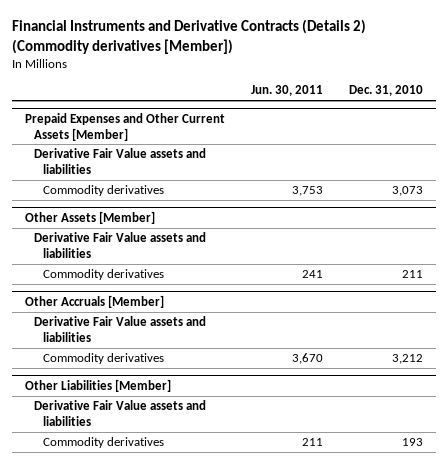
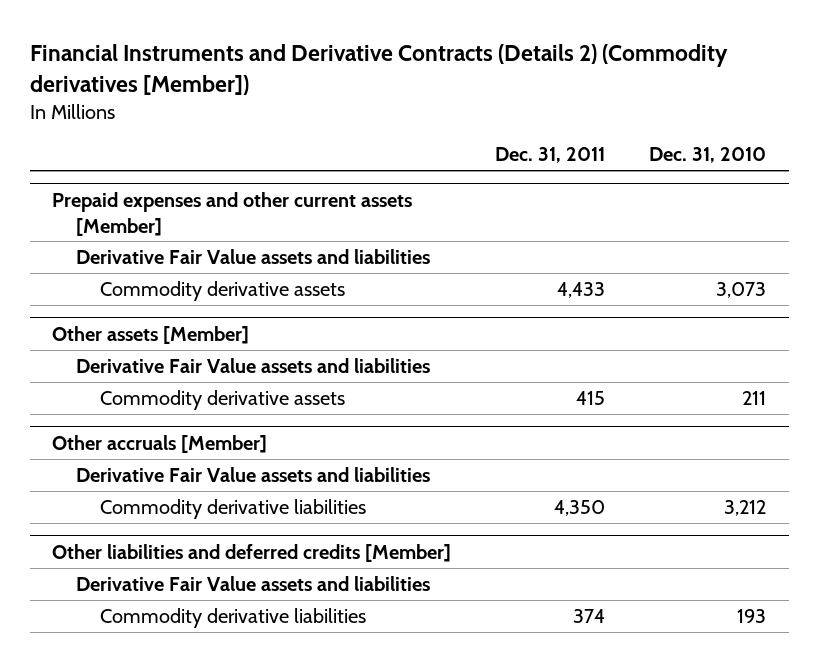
- | Jun. 30, 2011 | Dec. 31, 2010
+ | Dec. 31, 2011 | Dec. 31, 2010
- Prepaid Expenses and Other Current Assets [Member]
+ Prepaid expenses and other current assets [Member]
- Commodity derivatives | 3,753 | 3,073
- Other Assets [Member]
+ Commodity derivative assets | 4,433 | 3,073
+ Other assets [Member]
- Commodity derivatives | 241 | 211
- Other Accruals [Member]
+ Commodity derivative assets | 415 | 211
+ Other accruals [Member]
- Commodity derivatives | 3,670 | 3,212
- Other Liabilities [Member]
+ Commodity derivative liabilities | 4,350 | 3,212
+ Other liabilities and deferred credits [Member]
- Commodity derivatives | 211 | 193
+ Commodity derivative liabilities | 374 | 193

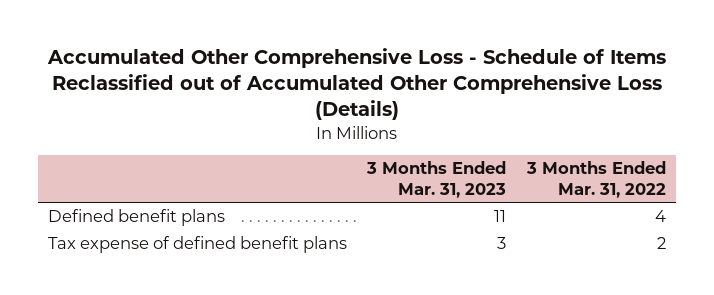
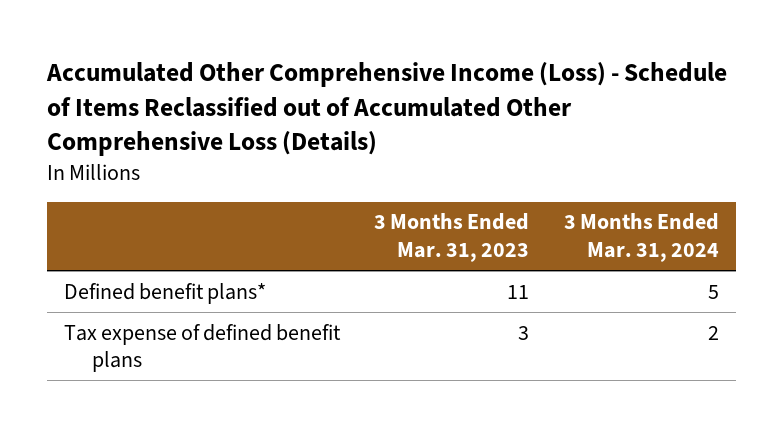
- Accumulated Other Comprehensive Loss - Schedule of Items Reclassified out of Accumulated Other Comprehensive Loss (Details)
+ Accumulated Other Comprehensive Income (Loss) - Schedule of Items Reclassified out of Accumulated Other Comprehensive Loss (Details)
- | 3 Months Ended Mar. 31, 2023 | 3 Months Ended Mar. 31, 2022
+ | 3 Months Ended Mar. 31, 2023 | 3 Months Ended Mar. 31, 2024
- Defined benefit plans | 11 | 4
+ Defined benefit plans* | 11 | 5

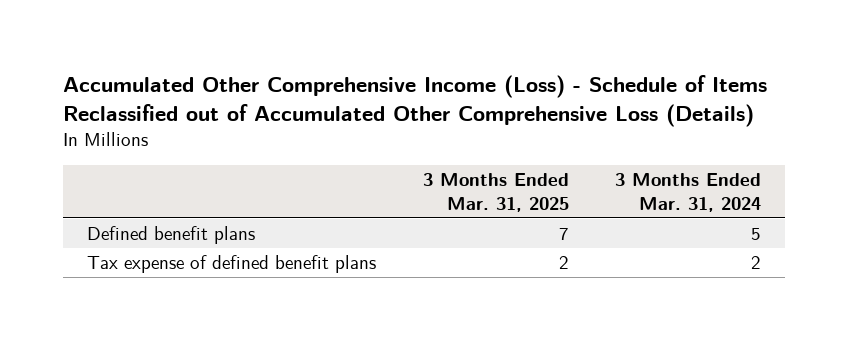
- | 3 Months Ended Mar. 31, 2023 | 3 Months Ended Mar. 31, 2024
+ | 3 Months Ended Mar. 31, 2025 | 3 Months Ended Mar. 31, 2024
- Defined benefit plans* | 11 | 5
+ Defined benefit plans | 7 | 5

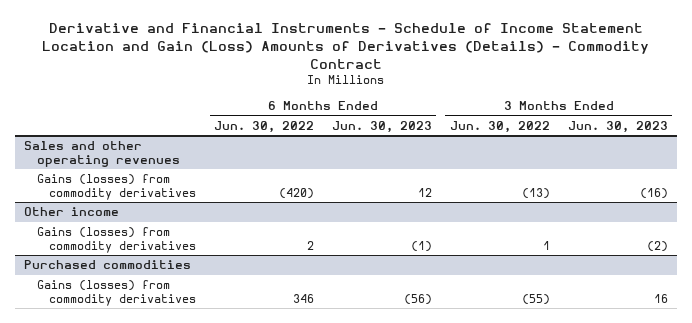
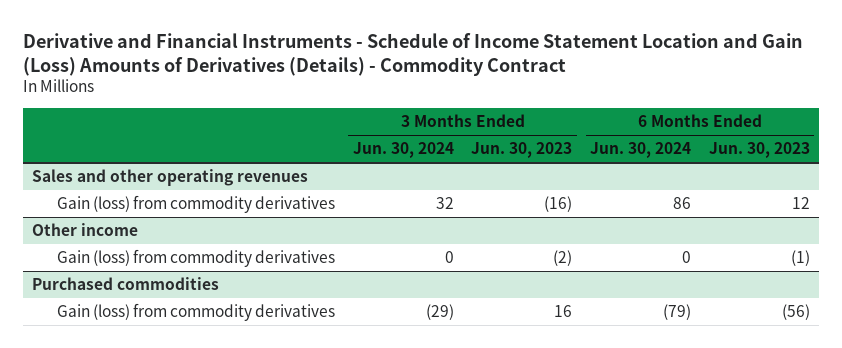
- | 6 Months Ended Jun. 30, 2022 | 6 Months Ended Jun. 30, 2023 | 3 Months Ended Jun. 30, 2022 | 3 Months Ended Jun. 30, 2023
+ | 3 Months Ended Jun. 30, 2024 | 3 Months Ended Jun. 30, 2023 | 6 Months Ended Jun. 30, 2024 | 6 Months Ended Jun. 30, 2023
@ Sales and other operating revenues
- Gains (losses) from commodity derivatives | (420) | 12 | (13) | (16)
+ Gain (loss) from commodity derivatives | 32 | (16) | 86 | 12
@ Other income
- Gains (losses) from commodity derivatives | 2 | (1) | 1 | (2)
+ Gain (loss) from commodity derivatives | 0 | (2) | 0 | (1)
@ Purchased commodities
- Gains (losses) from commodity derivatives | 346 | (56) | (55) | 16
+ Gain (loss) from commodity derivatives | (29) | 16 | (79) | (56)

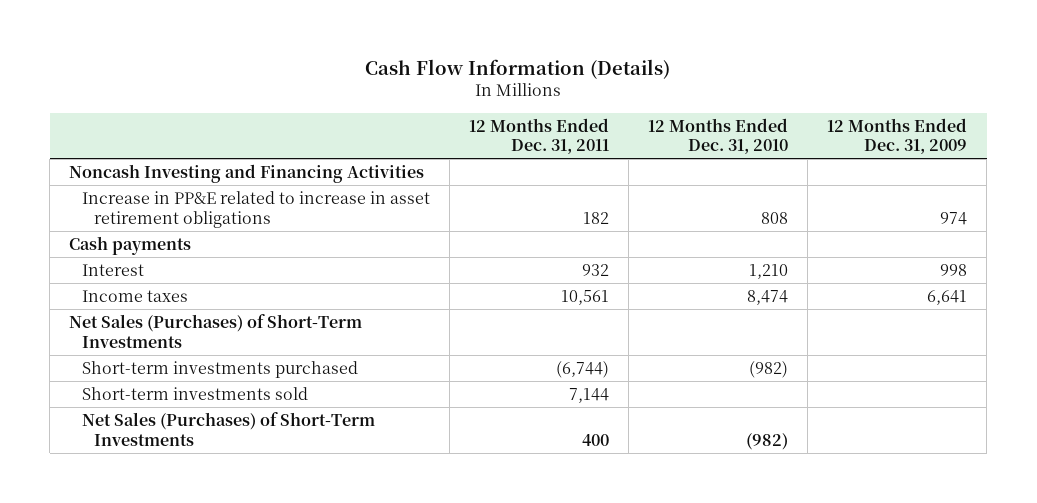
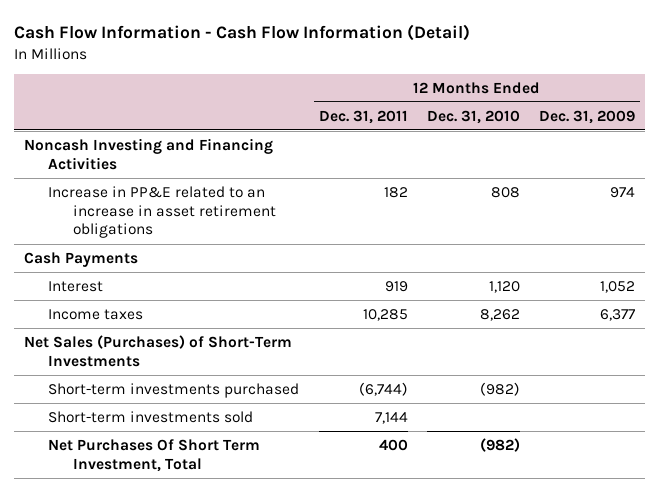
- Cash Flow Information (Details)
+ Cash Flow Information - Cash Flow Information (Detail)
- Increase in PP&E related to increase in asset retirement obligations | 182 | 808 | 974
- Cash payments
- Interest | 932 | 1,210 | 998
- Income taxes | 10,561 | 8,474 | 6,641
+ Increase in PP&E related to an increase in asset retirement obligations | 182 | 808 | 974
+ Cash Payments
+ Interest | 919 | 1,120 | 1,052
+ Income taxes | 10,285 | 8,262 | 6,377
- Net Sales (Purchases) of Short-Term Investments | 400 | (982) |
+ Net Purchases Of Short Term Investment, Total | 400 | (982) |

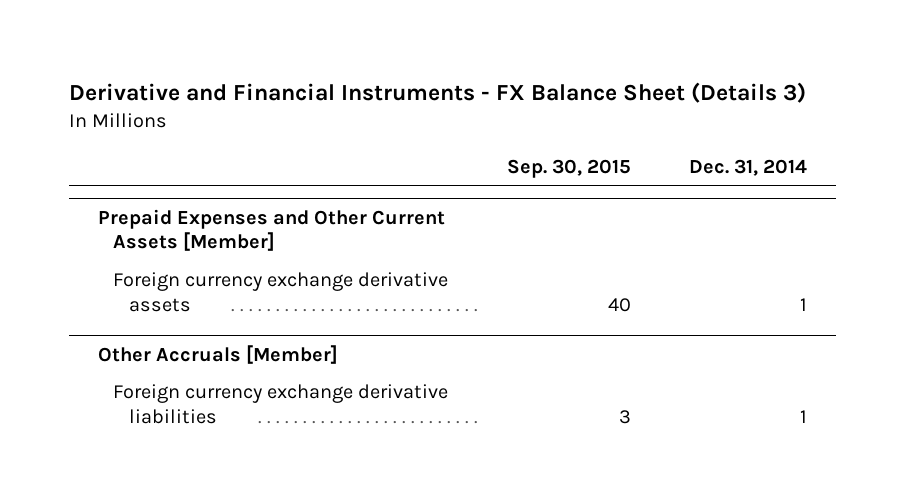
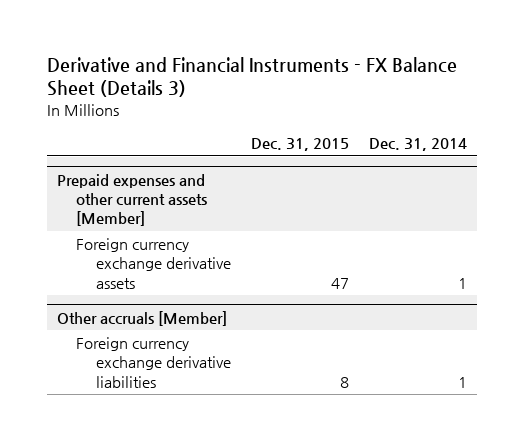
- | Sep. 30, 2015 | Dec. 31, 2014
+ | Dec. 31, 2015 | Dec. 31, 2014
- Prepaid Expenses and Other Current Assets [Member]
+ Prepaid expenses and other current assets [Member]
- Other Accruals [Member]
+ Other accruals [Member]

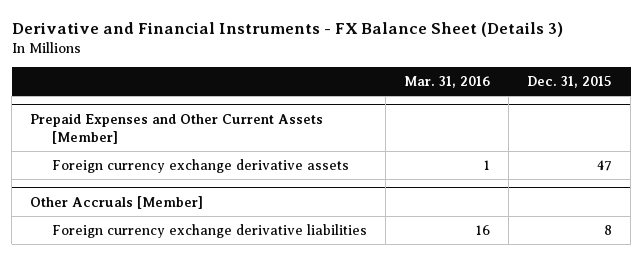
- | Dec. 31, 2015 | Dec. 31, 2014
+ | Mar. 31, 2016 | Dec. 31, 2015
- Prepaid expenses and other current assets [Member]
+ Prepaid Expenses and Other Current Assets [Member]
- Other accruals [Member]
+ Other Accruals [Member]

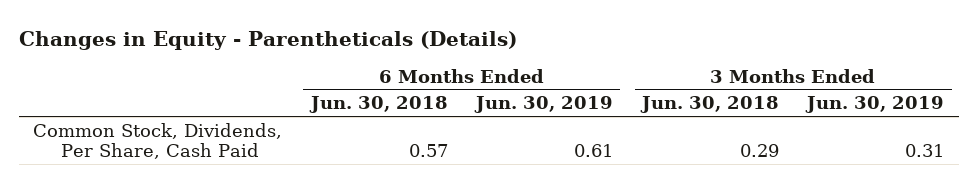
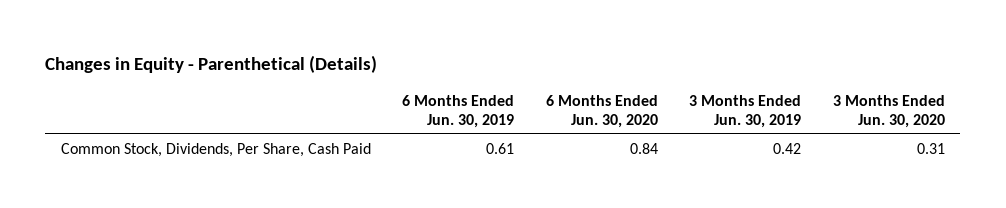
- Changes in Equity - Parentheticals (Details)
+ Changes in Equity - Parenthetical (Details)
- | 6 Months Ended Jun. 30, 2018 | 6 Months Ended Jun. 30, 2019 | 3 Months Ended Jun. 30, 2018 | 3 Months Ended Jun. 30, 2019
+ | 6 Months Ended Jun. 30, 2019 | 6 Months Ended Jun. 30, 2020 | 3 Months Ended Jun. 30, 2019 | 3 Months Ended Jun. 30, 2020
- Common Stock, Dividends, Per Share, Cash Paid | 0.57 | 0.61 | 0.29 | 0.31
+ Common Stock, Dividends, Per Share, Cash Paid | 0.61 | 0.84 | 0.42 | 0.31

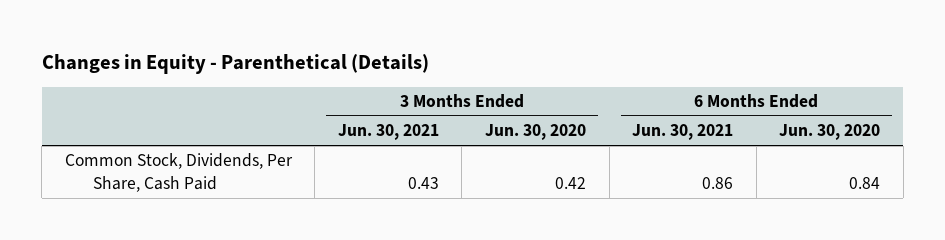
- | 6 Months Ended Jun. 30, 2019 | 6 Months Ended Jun. 30, 2020 | 3 Months Ended Jun. 30, 2019 | 3 Months Ended Jun. 30, 2020
+ | 3 Months Ended Jun. 30, 2021 | 3 Months Ended Jun. 30, 2020 | 6 Months Ended Jun. 30, 2021 | 6 Months Ended Jun. 30, 2020
- Common Stock, Dividends, Per Share, Cash Paid | 0.61 | 0.84 | 0.42 | 0.31
+ Common Stock, Dividends, Per Share, Cash Paid | 0.43 | 0.42 | 0.86 | 0.84

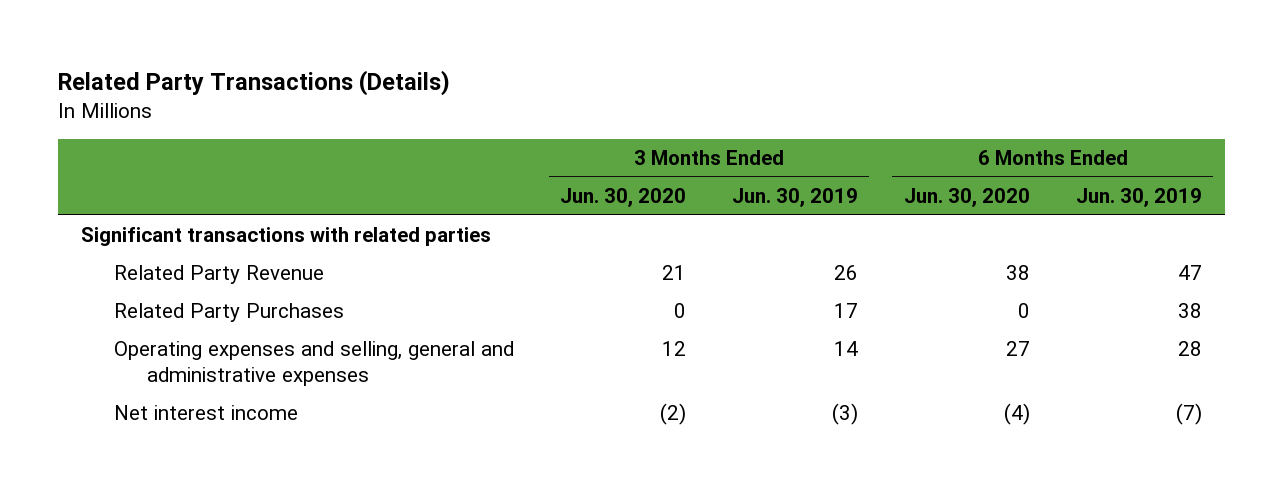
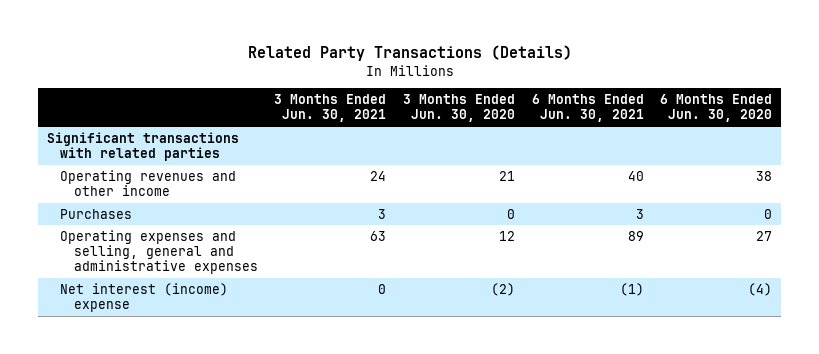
- | 3 Months Ended Jun. 30, 2020 | 3 Months Ended Jun. 30, 2019 | 6 Months Ended Jun. 30, 2020 | 6 Months Ended Jun. 30, 2019
+ | 3 Months Ended Jun. 30, 2021 | 3 Months Ended Jun. 30, 2020 | 6 Months Ended Jun. 30, 2021 | 6 Months Ended Jun. 30, 2020
- Related Party Revenue | 21 | 26 | 38 | 47
- Related Party Purchases | 0 | 17 | 0 | 38
+ Operating revenues and other income | 24 | 21 | 40 | 38
+ Purchases | 3 | 0 | 3 | 0
- Net interest income | (2) | (3) | (4) | (7)
+ Net interest (income) expense | 0 | (2) | (1) | (4)

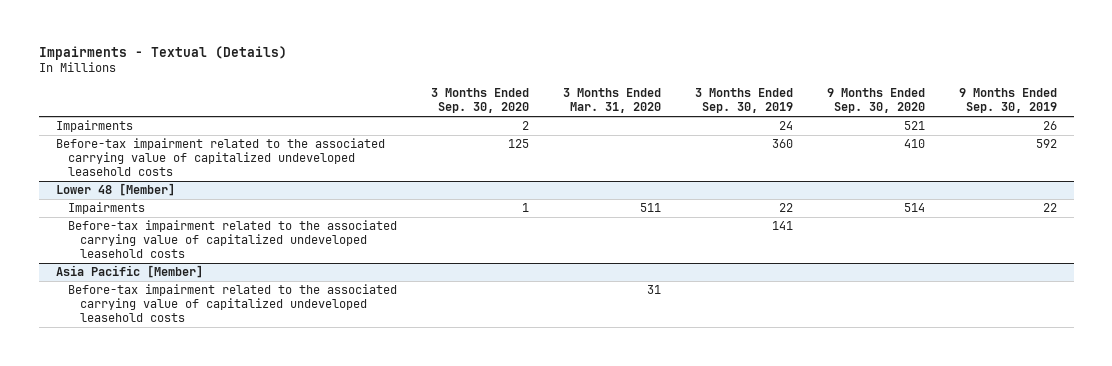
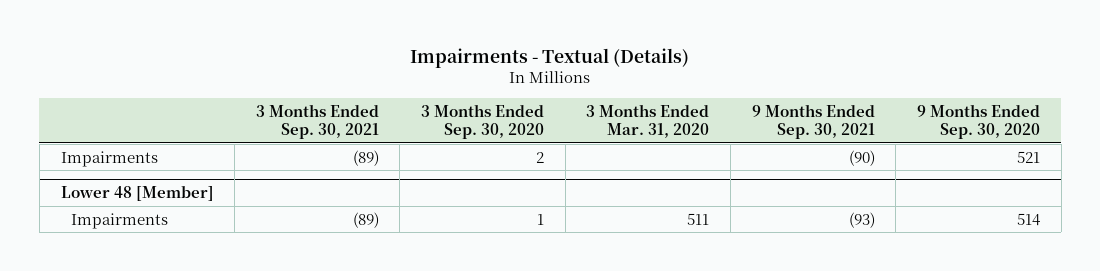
- | 3 Months Ended Sep. 30, 2020 | 3 Months Ended Mar. 31, 2020 | 3 Months Ended Sep. 30, 2019 | 9 Months Ended Sep. 30, 2020 | 9 Months Ended Sep. 30, 2019
+ | 3 Months Ended Sep. 30, 2021 | 3 Months Ended Sep. 30, 2020 | 3 Months Ended Mar. 31, 2020 | 9 Months Ended Sep. 30, 2021 | 9 Months Ended Sep. 30, 2020
- Before-tax impairment related to the associated carrying value of capitalized undeveloped leasehold costs | 125 | | 360 | 410 | 592
@ Lower 48 [Member]
- Before-tax impairment related to the associated carrying value of capitalized undeveloped leasehold costs | | | 141 | |
- Asia Pacific [Member]
- Before-tax impairment related to the associated carrying value of capitalized undeveloped leasehold costs | | 31 | | |

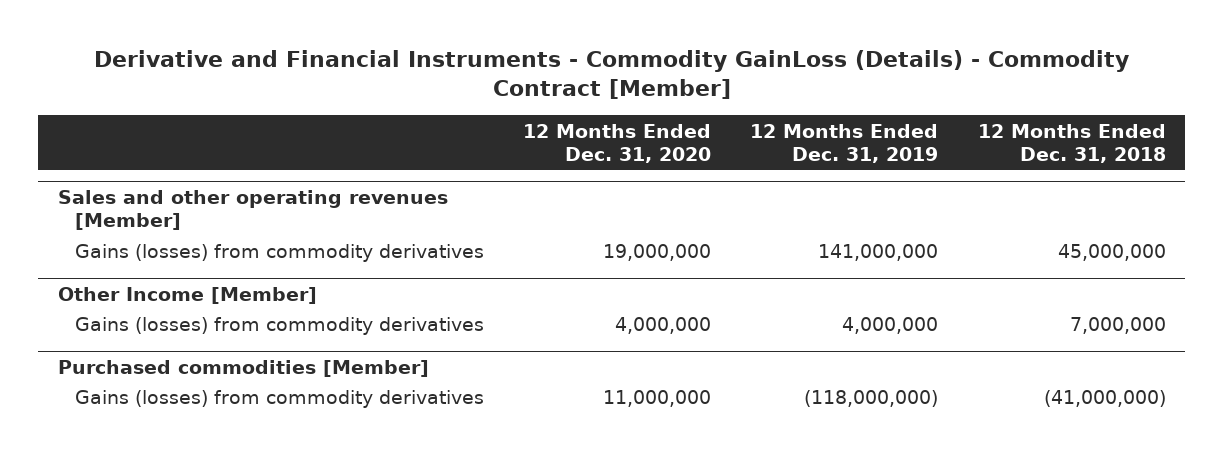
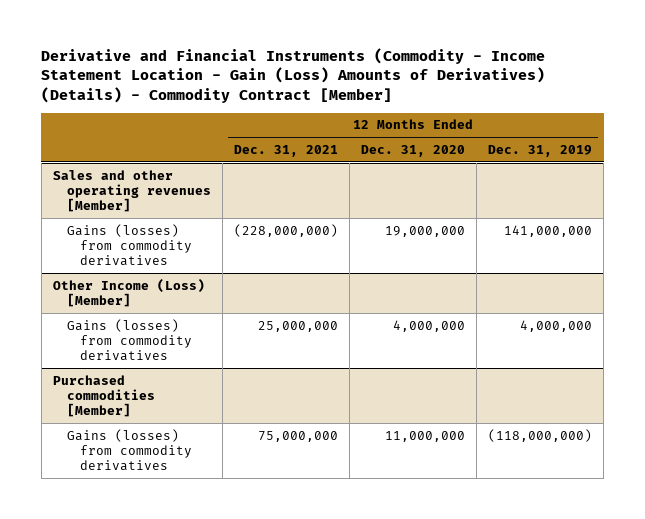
- Derivative and Financial Instruments - Commodity GainLoss (Details) - Commodity Contract [Member]
+ Derivative and Financial Instruments (Commodity - Income Statement Location - Gain (Loss) Amounts of Derivatives) (Details) - Commodity Contract [Member]
- | 12 Months Ended Dec. 31, 2020 | 12 Months Ended Dec. 31, 2019 | 12 Months Ended Dec. 31, 2018
+ | 12 Months Ended Dec. 31, 2021 | 12 Months Ended Dec. 31, 2020 | 12 Months Ended Dec. 31, 2019
- Other Income [Member]
+ Other Income (Loss) [Member]

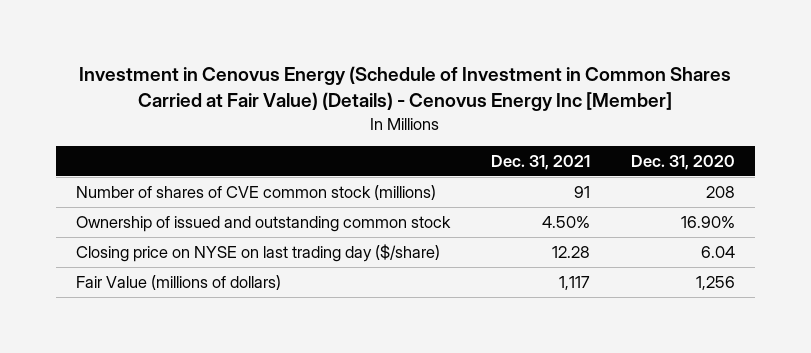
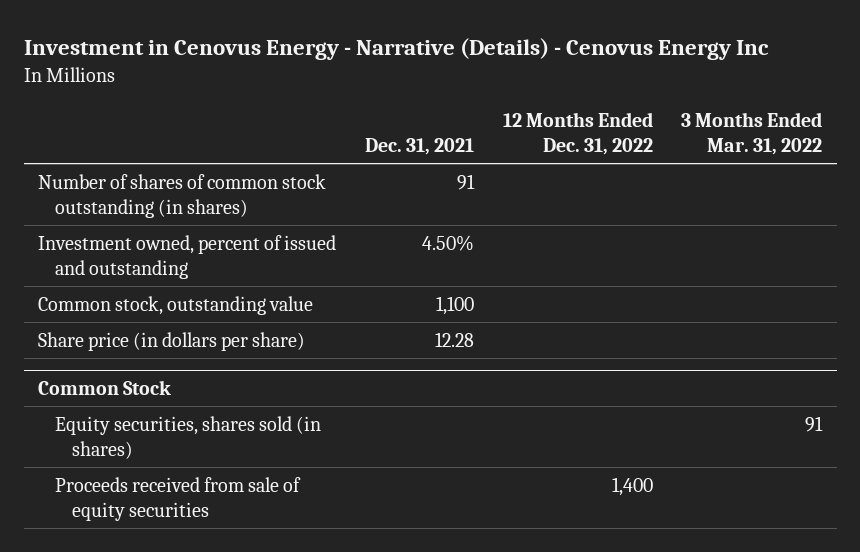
- Investment in Cenovus Energy (Schedule of Investment in Common Shares Carried at Fair Value) (Details) - Cenovus Energy Inc [Member]
+ Investment in Cenovus Energy - Narrative (Details) - Cenovus Energy Inc
- | Dec. 31, 2021 | Dec. 31, 2020
+ | Dec. 31, 2021 | 12 Months Ended Dec. 31, 2022 | 3 Months Ended Mar. 31, 2022
- Number of shares of CVE common stock (millions) | 91 | 208
- Ownership of issued and outstanding common stock | 4.50% | 16.90%
- Closing price on NYSE on last trading day ($/share) | 12.28 | 6.04
- Fair Value (millions of dollars) | 1,117 | 1,256
+ Number of shares of common stock outstanding (in shares) | 91 | |
+ Investment owned, percent of issued and outstanding | 4.50% | |
+ Common stock, outstanding value | 1,100 | |
+ Share price (in dollars per share) | 12.28 | |
+ Common Stock
+ Equity securities, shares sold (in shares) | | | 91
+ Proceeds received from sale of equity securities | | 1,400 |

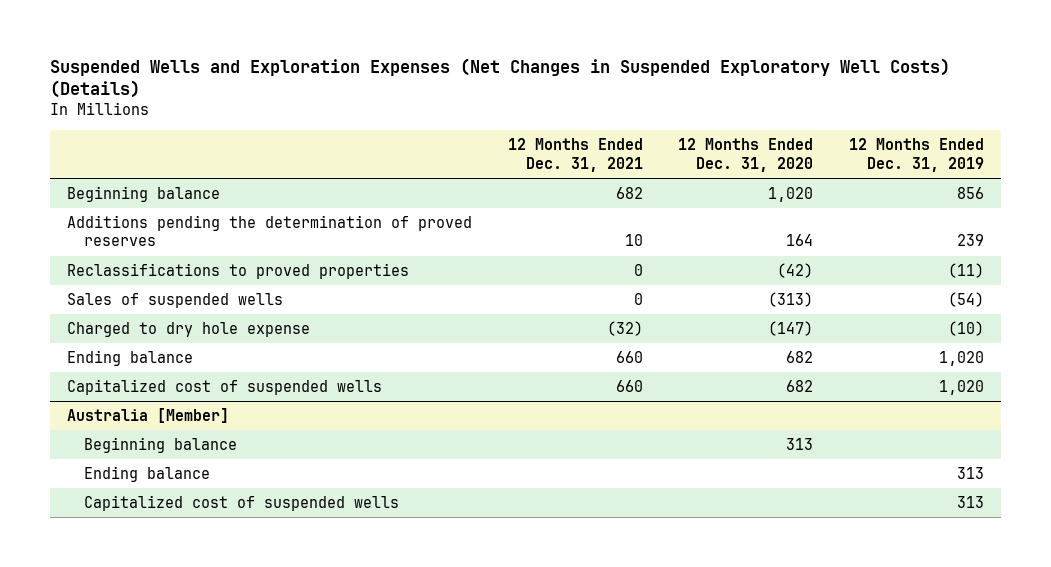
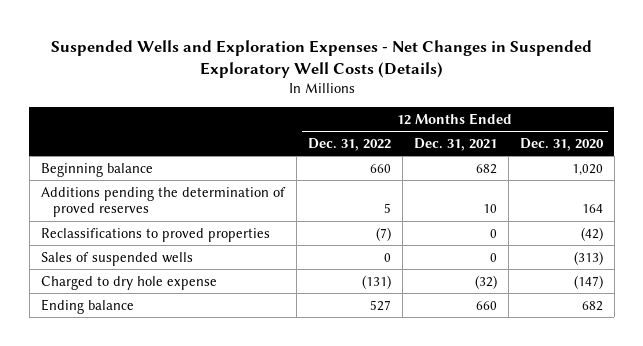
- Suspended Wells and Exploration Expenses (Net Changes in Suspended Exploratory Well Costs) (Details)
+ Suspended Wells and Exploration Expenses - Net Changes in Suspended Exploratory Well Costs (Details)
- | 12 Months Ended Dec. 31, 2021 | 12 Months Ended Dec. 31, 2020 | 12 Months Ended Dec. 31, 2019
+ | 12 Months Ended Dec. 31, 2022 | 12 Months Ended Dec. 31, 2021 | 12 Months Ended Dec. 31, 2020
- Capitalized cost of suspended wells | 660 | 682 | 1,020
- Australia [Member]
- Beginning balance | | 313 |
- Ending balance | | | 313
- Capitalized cost of suspended wells | | | 313

